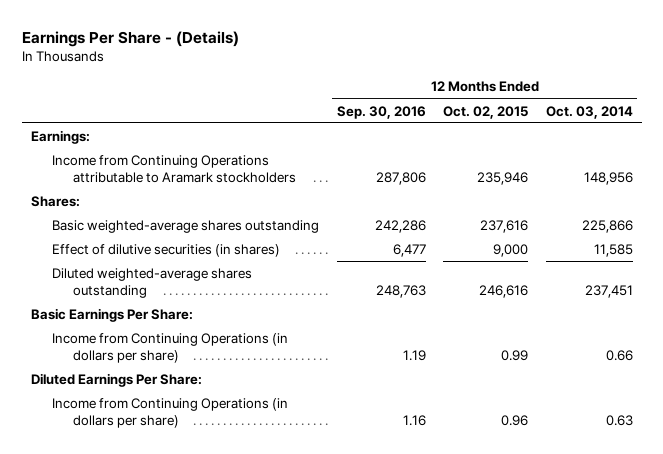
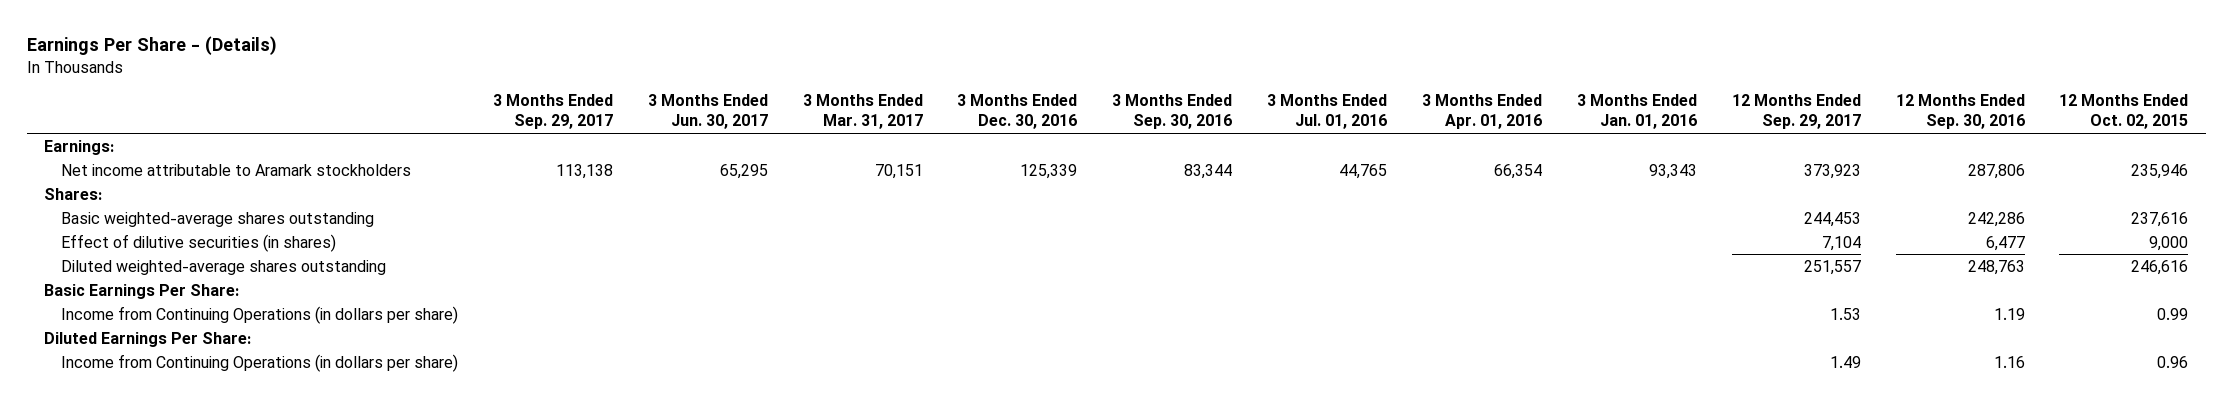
- | 12 Months Ended Sep. 30, 2016 | 12 Months Ended Oct. 02, 2015 | 12 Months Ended Oct. 03, 2014
+ | 3 Months Ended Sep. 29, 2017 | 3 Months Ended Jun. 30, 2017 | 3 Months Ended Mar. 31, 2017 | 3 Months Ended Dec. 30, 2016 | 3 Months Ended Sep. 30, 2016 | 3 Months Ended Jul. 01, 2016 | 3 Months Ended Apr. 01, 2016 | 3 Months Ended Jan. 01, 2016 | 12 Months Ended Sep. 29, 2017 | 12 Months Ended Sep. 30, 2016 | 12 Months Ended Oct. 02, 2015
- Income from Continuing Operations attributable to Aramark stockholders | 287,806 | 235,946 | 148,956
+ Net income attributable to Aramark stockholders | 113,138 | 65,295 | 70,151 | 125,339 | 83,344 | 44,765 | 66,354 | 93,343 | 373,923 | 287,806 | 235,946

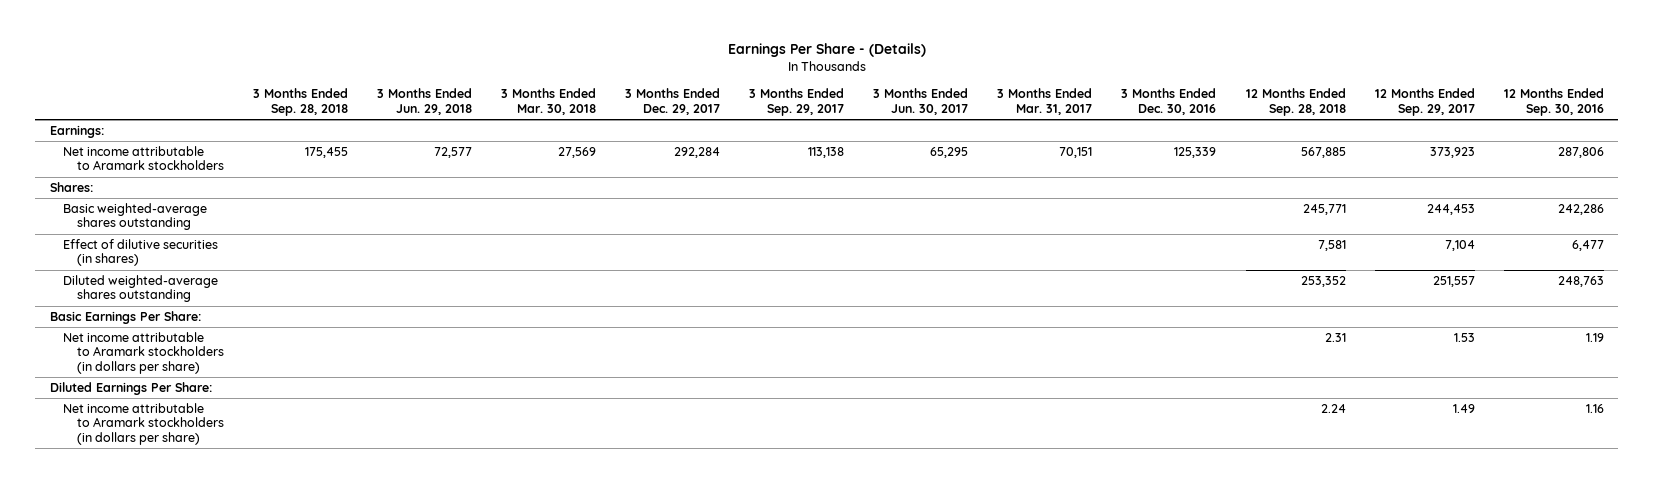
- | 3 Months Ended Sep. 29, 2017 | 3 Months Ended Jun. 30, 2017 | 3 Months Ended Mar. 31, 2017 | 3 Months Ended Dec. 30, 2016 | 3 Months Ended Sep. 30, 2016 | 3 Months Ended Jul. 01, 2016 | 3 Months Ended Apr. 01, 2016 | 3 Months Ended Jan. 01, 2016 | 12 Months Ended Sep. 29, 2017 | 12 Months Ended Sep. 30, 2016 | 12 Months Ended Oct. 02, 2015
+ | 3 Months Ended Sep. 28, 2018 | 3 Months Ended Jun. 29, 2018 | 3 Months Ended Mar. 30, 2018 | 3 Months Ended Dec. 29, 2017 | 3 Months Ended Sep. 29, 2017 | 3 Months Ended Jun. 30, 2017 | 3 Months Ended Mar. 31, 2017 | 3 Months Ended Dec. 30, 2016 | 12 Months Ended Sep. 28, 2018 | 12 Months Ended Sep. 29, 2017 | 12 Months Ended Sep. 30, 2016
- Income from Continuing Operations (in dollars per share) | | | | | | | | | 1.53 | 1.19 | 0.99
+ Net income attributable to Aramark stockholders (in dollars per share) | | | | | | | | | 2.31 | 1.53 | 1.19
- Income from Continuing Operations (in dollars per share) | | | | | | | | | 1.49 | 1.16 | 0.96
+ Net income attributable to Aramark stockholders (in dollars per share) | | | | | | | | | 2.24 | 1.49 | 1.16

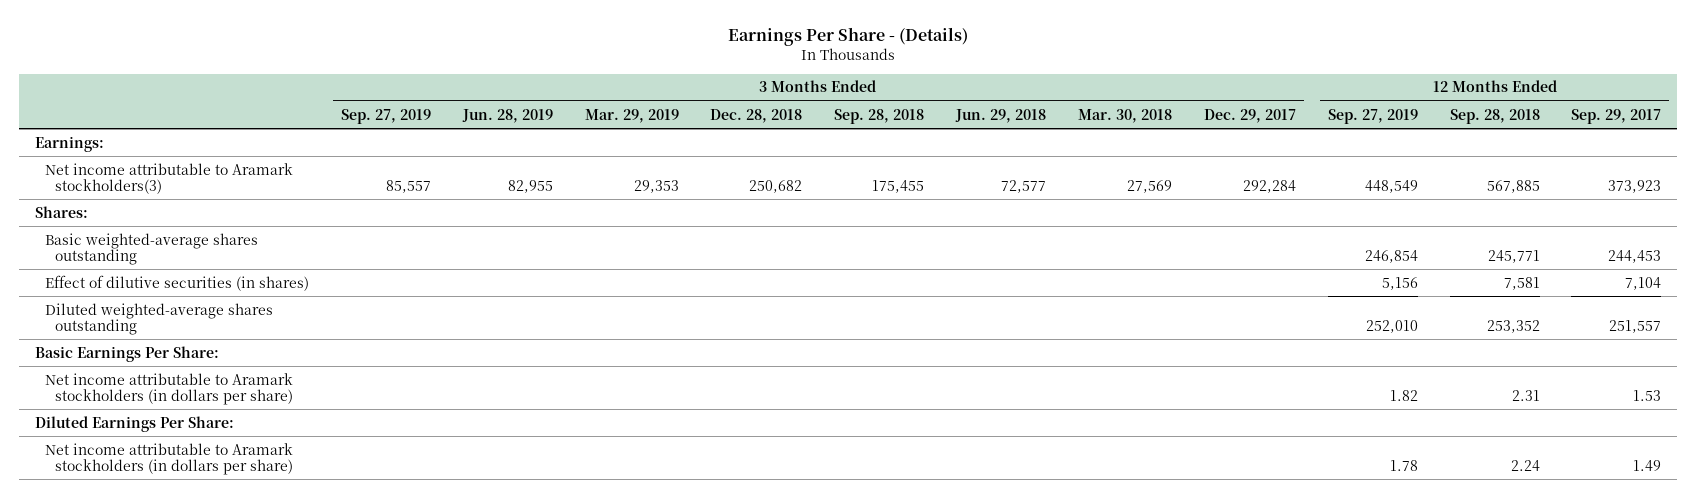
- | 3 Months Ended Sep. 28, 2018 | 3 Months Ended Jun. 29, 2018 | 3 Months Ended Mar. 30, 2018 | 3 Months Ended Dec. 29, 2017 | 3 Months Ended Sep. 29, 2017 | 3 Months Ended Jun. 30, 2017 | 3 Months Ended Mar. 31, 2017 | 3 Months Ended Dec. 30, 2016 | 12 Months Ended Sep. 28, 2018 | 12 Months Ended Sep. 29, 2017 | 12 Months Ended Sep. 30, 2016
+ | 3 Months Ended Sep. 27, 2019 | 3 Months Ended Jun. 28, 2019 | 3 Months Ended Mar. 29, 2019 | 3 Months Ended Dec. 28, 2018 | 3 Months Ended Sep. 28, 2018 | 3 Months Ended Jun. 29, 2018 | 3 Months Ended Mar. 30, 2018 | 3 Months Ended Dec. 29, 2017 | 12 Months Ended Sep. 27, 2019 | 12 Months Ended Sep. 28, 2018 | 12 Months Ended Sep. 29, 2017
- Net income attributable to Aramark stockholders | 175,455 | 72,577 | 27,569 | 292,284 | 113,138 | 65,295 | 70,151 | 125,339 | 567,885 | 373,923 | 287,806
+ Net income attributable to Aramark stockholders(3) | 85,557 | 82,955 | 29,353 | 250,682 | 175,455 | 72,577 | 27,569 | 292,284 | 448,549 | 567,885 | 373,923

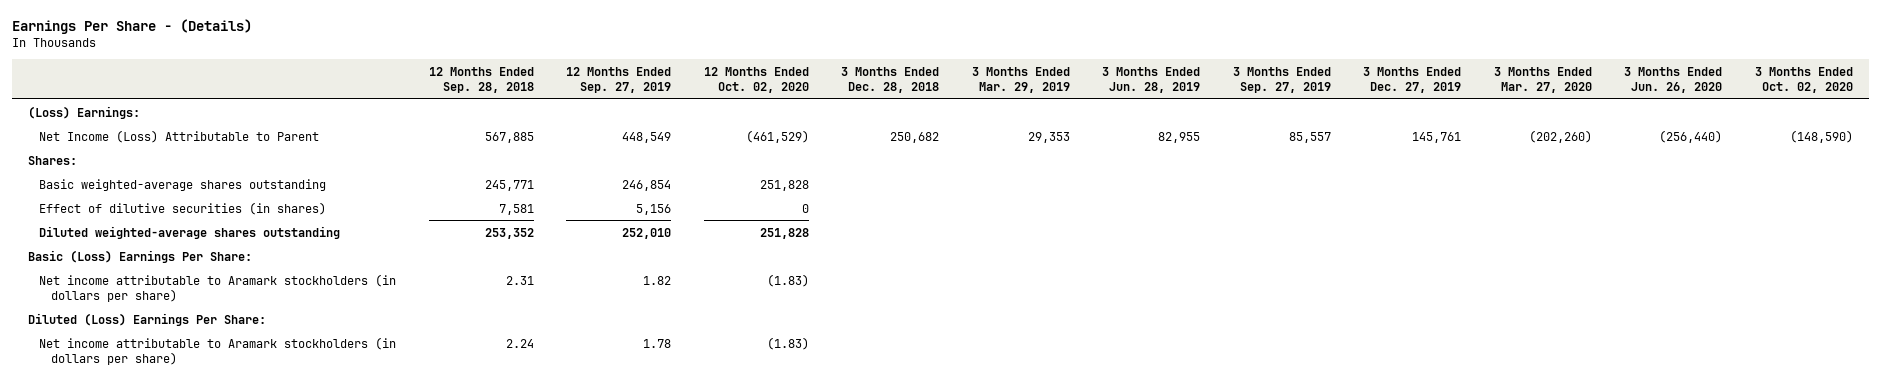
- | 3 Months Ended Sep. 27, 2019 | 3 Months Ended Jun. 28, 2019 | 3 Months Ended Mar. 29, 2019 | 3 Months Ended Dec. 28, 2018 | 3 Months Ended Sep. 28, 2018 | 3 Months Ended Jun. 29, 2018 | 3 Months Ended Mar. 30, 2018 | 3 Months Ended Dec. 29, 2017 | 12 Months Ended Sep. 27, 2019 | 12 Months Ended Sep. 28, 2018 | 12 Months Ended Sep. 29, 2017
+ | 12 Months Ended Sep. 28, 2018 | 12 Months Ended Sep. 27, 2019 | 12 Months Ended Oct. 02, 2020 | 3 Months Ended Dec. 28, 2018 | 3 Months Ended Mar. 29, 2019 | 3 Months Ended Jun. 28, 2019 | 3 Months Ended Sep. 27, 2019 | 3 Months Ended Dec. 27, 2019 | 3 Months Ended Mar. 27, 2020 | 3 Months Ended Jun. 26, 2020 | 3 Months Ended Oct. 02, 2020
- Earnings:
- Net income attributable to Aramark stockholders(3) | 85,557 | 82,955 | 29,353 | 250,682 | 175,455 | 72,577 | 27,569 | 292,284 | 448,549 | 567,885 | 373,923
+ (Loss) Earnings:
+ Net Income (Loss) Attributable to Parent | 567,885 | 448,549 | (461,529) | 250,682 | 29,353 | 82,955 | 85,557 | 145,761 | (202,260) | (256,440) | (148,590)
- Basic Earnings Per Share:
+ Basic (Loss) Earnings Per Share:
- Diluted Earnings Per Share:
+ Diluted (Loss) Earnings Per Share:

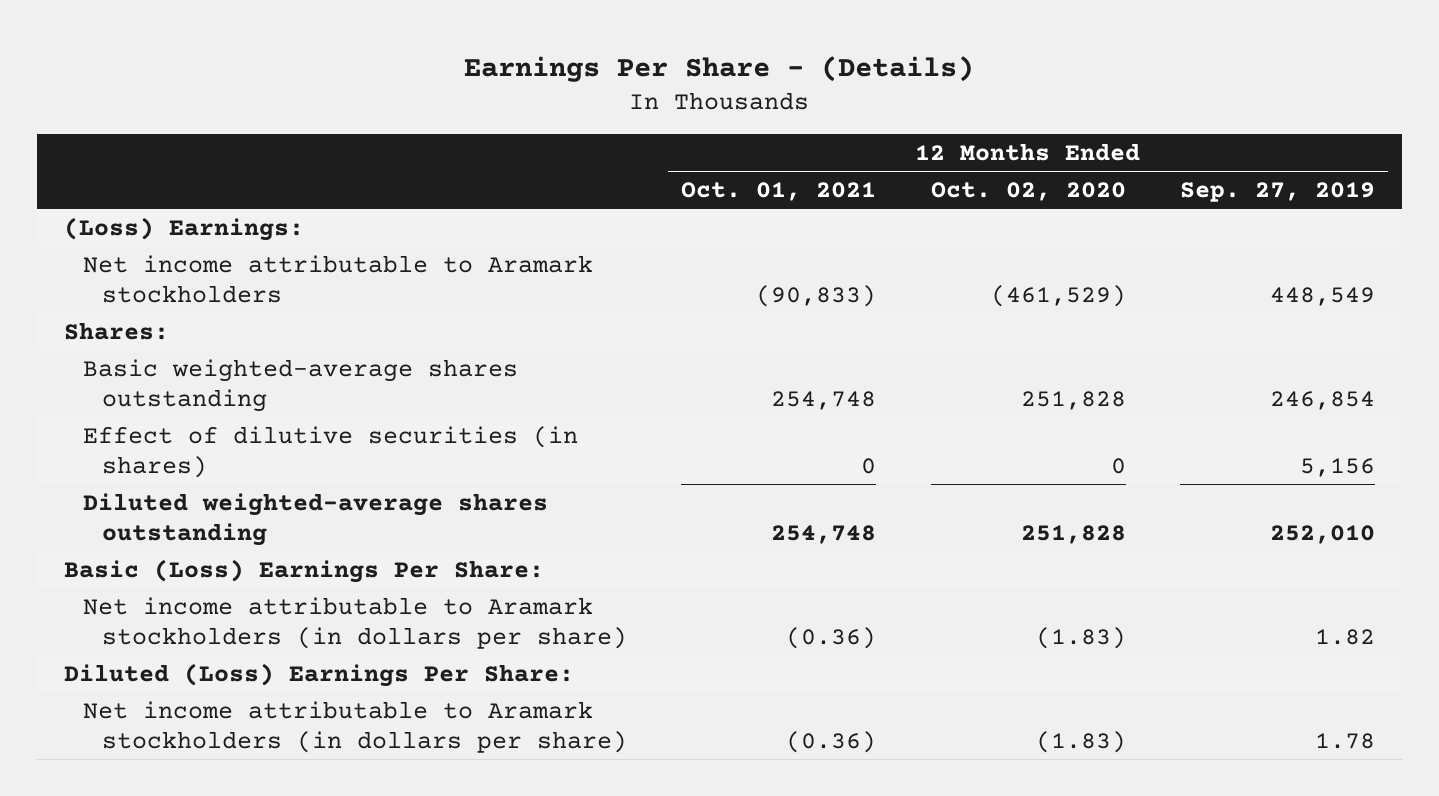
- | 12 Months Ended Sep. 28, 2018 | 12 Months Ended Sep. 27, 2019 | 12 Months Ended Oct. 02, 2020 | 3 Months Ended Dec. 28, 2018 | 3 Months Ended Mar. 29, 2019 | 3 Months Ended Jun. 28, 2019 | 3 Months Ended Sep. 27, 2019 | 3 Months Ended Dec. 27, 2019 | 3 Months Ended Mar. 27, 2020 | 3 Months Ended Jun. 26, 2020 | 3 Months Ended Oct. 02, 2020
+ | 12 Months Ended Oct. 01, 2021 | 12 Months Ended Oct. 02, 2020 | 12 Months Ended Sep. 27, 2019
- Net Income (Loss) Attributable to Parent | 567,885 | 448,549 | (461,529) | 250,682 | 29,353 | 82,955 | 85,557 | 145,761 | (202,260) | (256,440) | (148,590)
+ Net income attributable to Aramark stockholders | (90,833) | (461,529) | 448,549

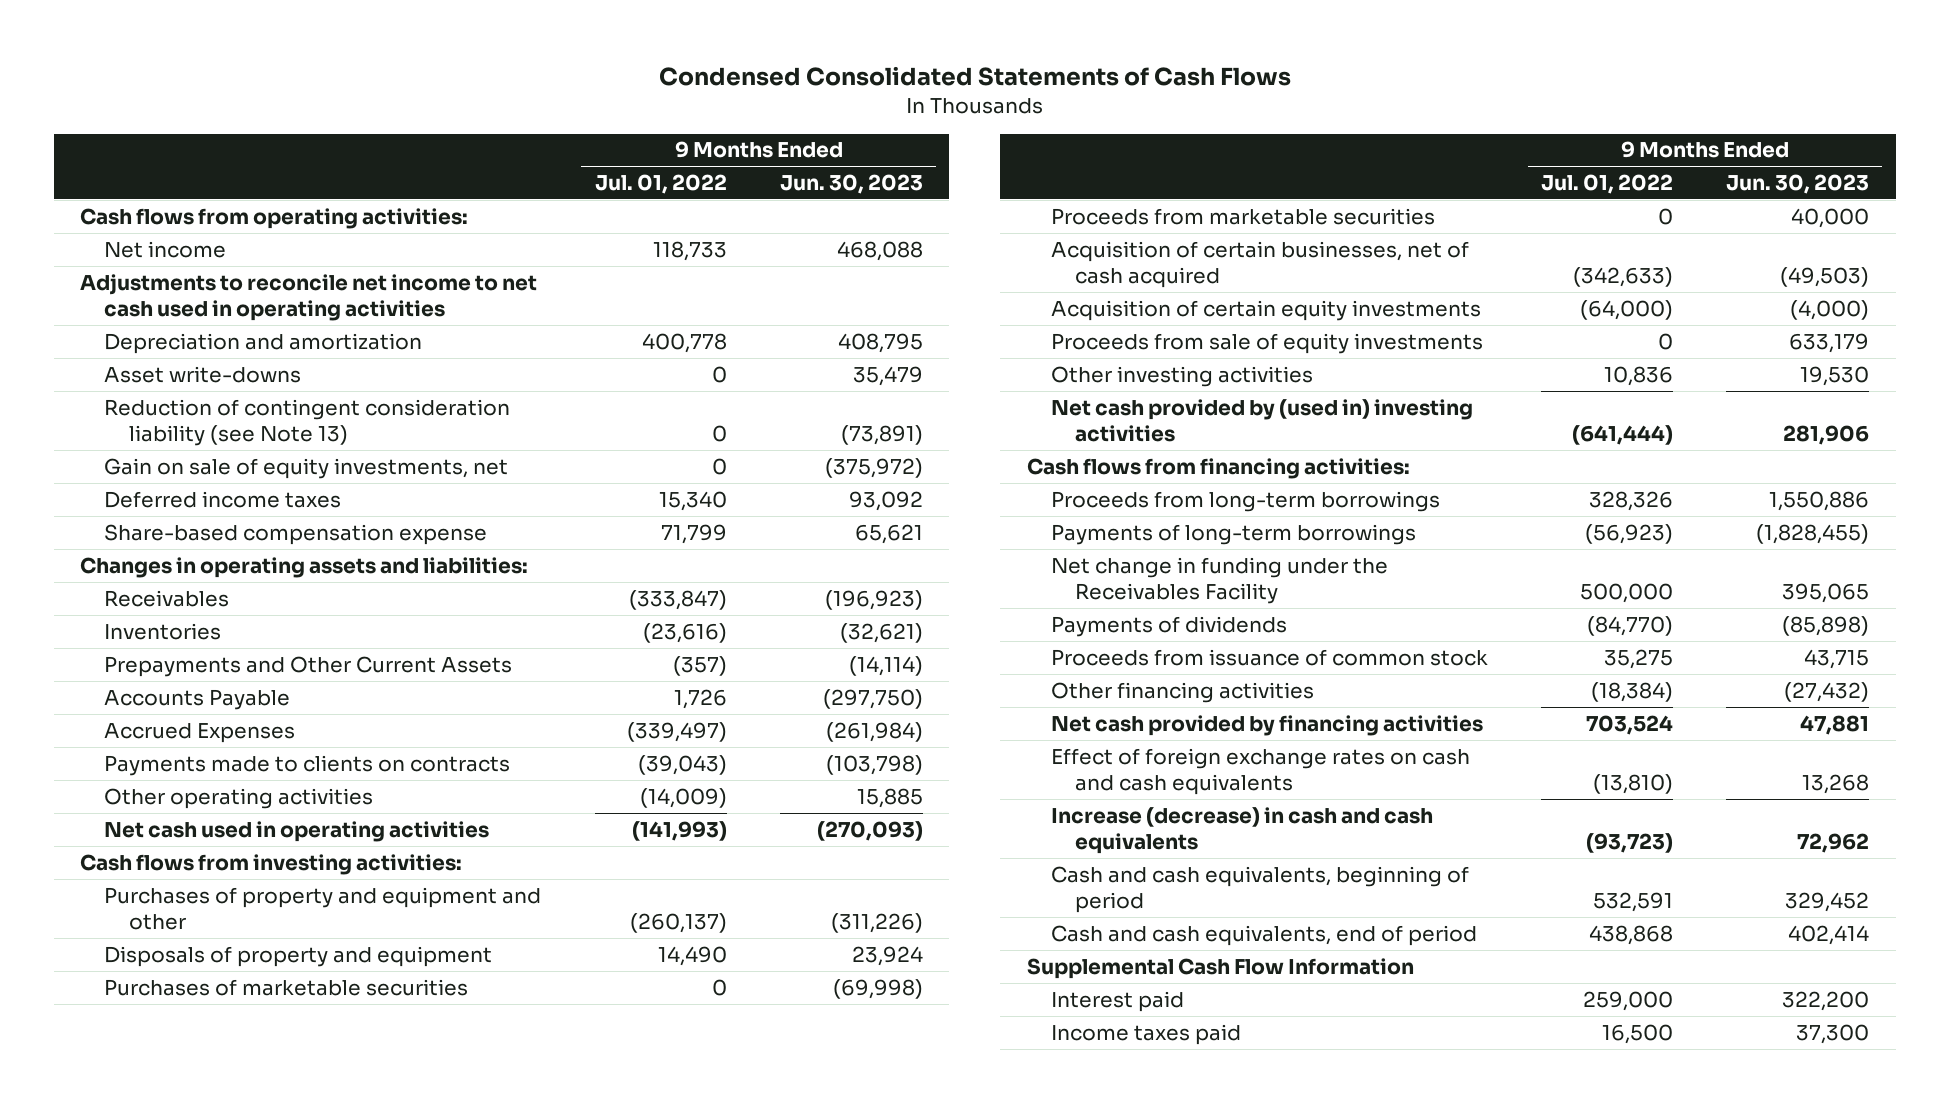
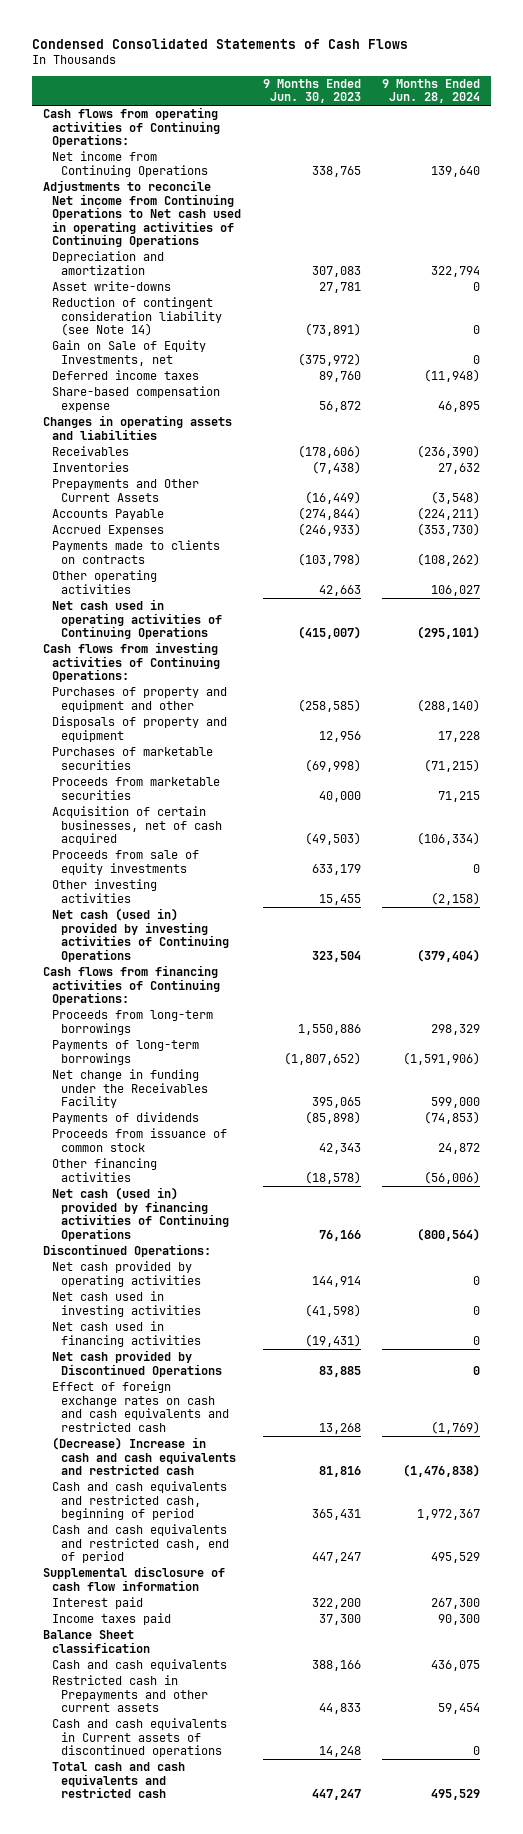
- | 9 Months Ended Jul. 01, 2022 | 9 Months Ended Jun. 30, 2023
+ | 9 Months Ended Jun. 30, 2023 | 9 Months Ended Jun. 28, 2024
- Cash flows from operating activities:
- Net income | 118,733 | 468,088
- Adjustments to reconcile net income to net cash used in operating activities
- Depreciation and amortization | 400,778 | 408,795
- Asset write-downs | 0 | 35,479
- Reduction of contingent consideration liability (see Note 13) | 0 | (73,891)
- Gain on sale of equity investments, net | 0 | (375,972)
- Deferred income taxes | 15,340 | 93,092
- Share-based compensation expense | 71,799 | 65,621
- Changes in operating assets and liabilities:
- Receivables | (333,847) | (196,923)
- Inventories | (23,616) | (32,621)
- Prepayments and Other Current Assets | (357) | (14,114)
- Accounts Payable | 1,726 | (297,750)
- Accrued Expenses | (339,497) | (261,984)
+ Cash flows from operating activities of Continuing Operations:
+ Net income from Continuing Operations | 338,765 | 139,640
+ Adjustments to reconcile Net income from Continuing Operations to Net cash used in operating activities of Continuing Operations
+ Depreciation and amortization | 307,083 | 322,794
+ Asset write-downs | 27,781 | 0
+ Reduction of contingent consideration liability (see Note 14) | (73,891) | 0
+ Gain on Sale of Equity Investments, net | (375,972) | 0
+ Deferred income taxes | 89,760 | (11,948)
+ Share-based compensation expense | 56,872 | 46,895
+ Changes in operating assets and liabilities
+ Receivables | (178,606) | (236,390)
+ Inventories | (7,438) | 27,632
+ Prepayments and Other Current Assets | (16,449) | (3,548)
+ Accounts Payable | (274,844) | (224,211)
+ Accrued Expenses | (246,933) | (353,730)
- Other operating activities | (14,009) | 15,885
- Net cash used in operating activities | (141,993) | (270,093)
- Cash flows from investing activities:
- Purchases of property and equipment and other | (260,137) | (311,226)
- Disposals of property and equipment | 14,490 | 23,924
+ Other operating activities | 42,663 | 106,027
+ Net cash used in operating activities of Continuing Operations | (415,007) | (295,101)
+ Cash flows from investing activities of Continuing Operations:
+ Purchases of property and equipment and other | (258,585) | (288,140)
+ Disposals of property and equipment | 12,956 | 17,228
- Acquisition of certain equity investments | (64,000) | (4,000)
- Other investing activities | 10,836 | 19,530
- Net cash provided by (used in) investing activities | (641,444) | 281,906
- Cash flows from financing activities:
+ Other investing activities | 15,455 | (2,158)
+ Net cash (used in) provided by investing activities of Continuing Operations | 323,504 | (379,404)
+ Cash flows from financing activities of Continuing Operations:
- Payments of long-term borrowings | (56,923) | (1,828,455)
+ Payments of long-term borrowings | (1,807,652) | (1,591,906)
- Proceeds from issuance of common stock | 35,275 | 43,715
- Other financing activities | (18,384) | (27,432)
- Net cash provided by financing activities | 703,524 | 47,881
- Effect of foreign exchange rates on cash and cash equivalents | (13,810) | 13,268
- Increase (decrease) in cash and cash equivalents | (93,723) | 72,962
- Cash and cash equivalents, beginning of period | 532,591 | 329,452
- Cash and cash equivalents, end of period | 438,868 | 402,414
- Supplemental Cash Flow Information
+ Proceeds from issuance of common stock | 42,343 | 24,872
+ Other financing activities | (18,578) | (56,006)
+ Net cash (used in) provided by financing activities of Continuing Operations | 76,166 | (800,564)
+ Discontinued Operations:
+ Net cash provided by operating activities | 144,914 | 0
+ Net cash used in investing activities | (41,598) | 0
+ Net cash used in financing activities | (19,431) | 0
+ Net cash provided by Discontinued Operations | 83,885 | 0
+ Effect of foreign exchange rates on cash and cash equivalents and restricted cash | 13,268 | (1,769)
+ (Decrease) Increase in cash and cash equivalents and restricted cash | 81,816 | (1,476,838)
+ Cash and cash equivalents and restricted cash, beginning of period | 365,431 | 1,972,367
+ Cash and cash equivalents and restricted cash, end of period | 447,247 | 495,529
+ Supplemental disclosure of cash flow information
+ Balance Sheet classification
+ Cash and cash equivalents | 388,166 | 436,075
+ Restricted cash in Prepayments and other current assets | 44,833 | 59,454
+ Cash and cash equivalents in Current assets of discontinued operations | 14,248 | 0
+ Total cash and cash equivalents and restricted cash | 447,247 | 495,529

